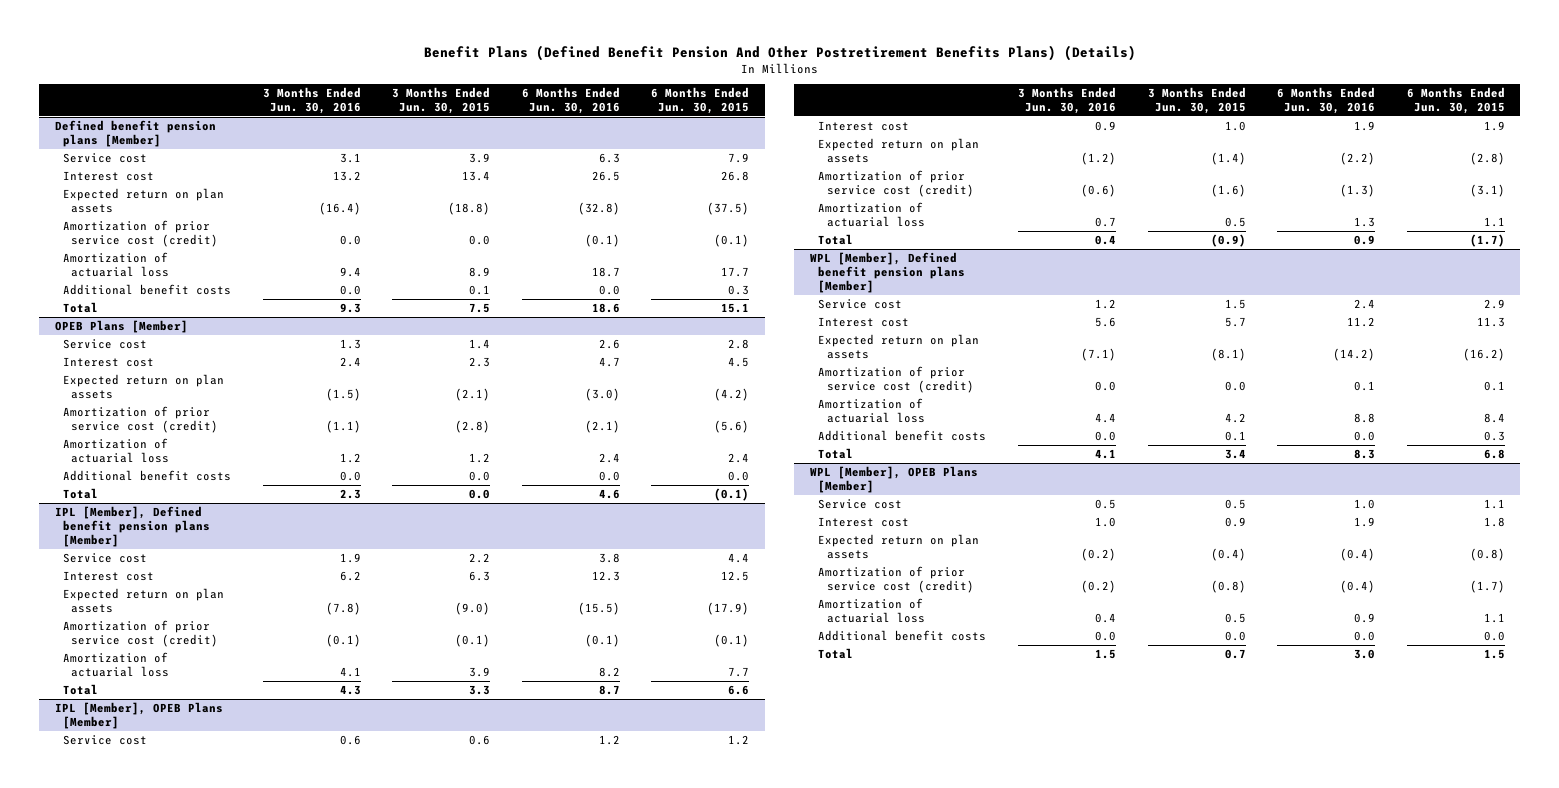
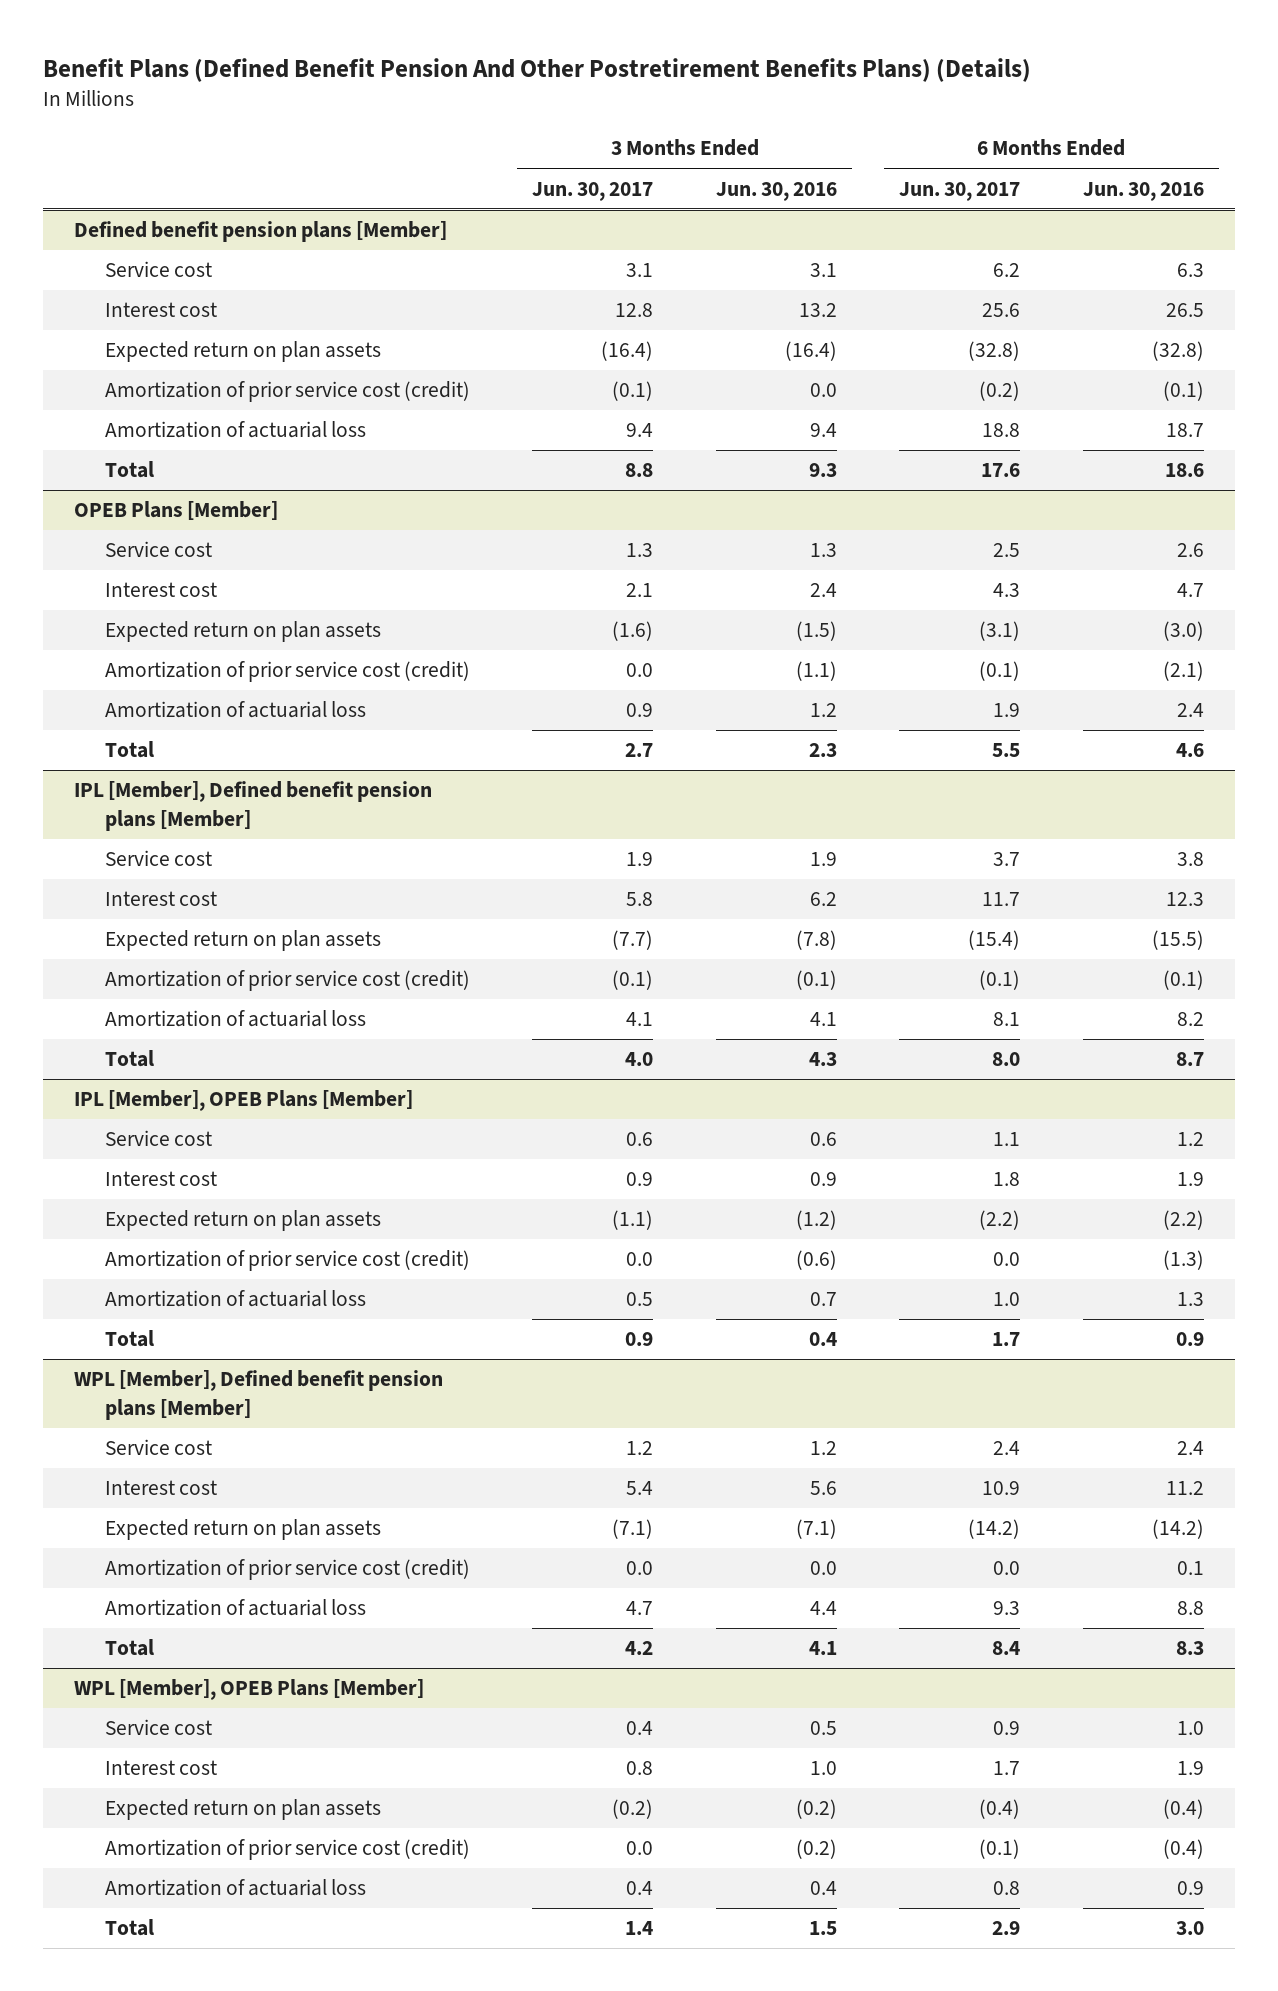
- | 3 Months Ended Jun. 30, 2016 | 3 Months Ended Jun. 30, 2015 | 6 Months Ended Jun. 30, 2016 | 6 Months Ended Jun. 30, 2015
+ | 3 Months Ended Jun. 30, 2017 | 3 Months Ended Jun. 30, 2016 | 6 Months Ended Jun. 30, 2017 | 6 Months Ended Jun. 30, 2016
@ Defined benefit pension plans [Member]
- Additional benefit costs | 0.0 | 0.1 | 0.0 | 0.3
@ OPEB Plans [Member]
- Additional benefit costs | 0.0 | 0.0 | 0.0 | 0.0
@ WPL [Member], Defined benefit pension plans [Member]
- Additional benefit costs | 0.0 | 0.1 | 0.0 | 0.3
@ WPL [Member], OPEB Plans [Member]
- Additional benefit costs | 0.0 | 0.0 | 0.0 | 0.0

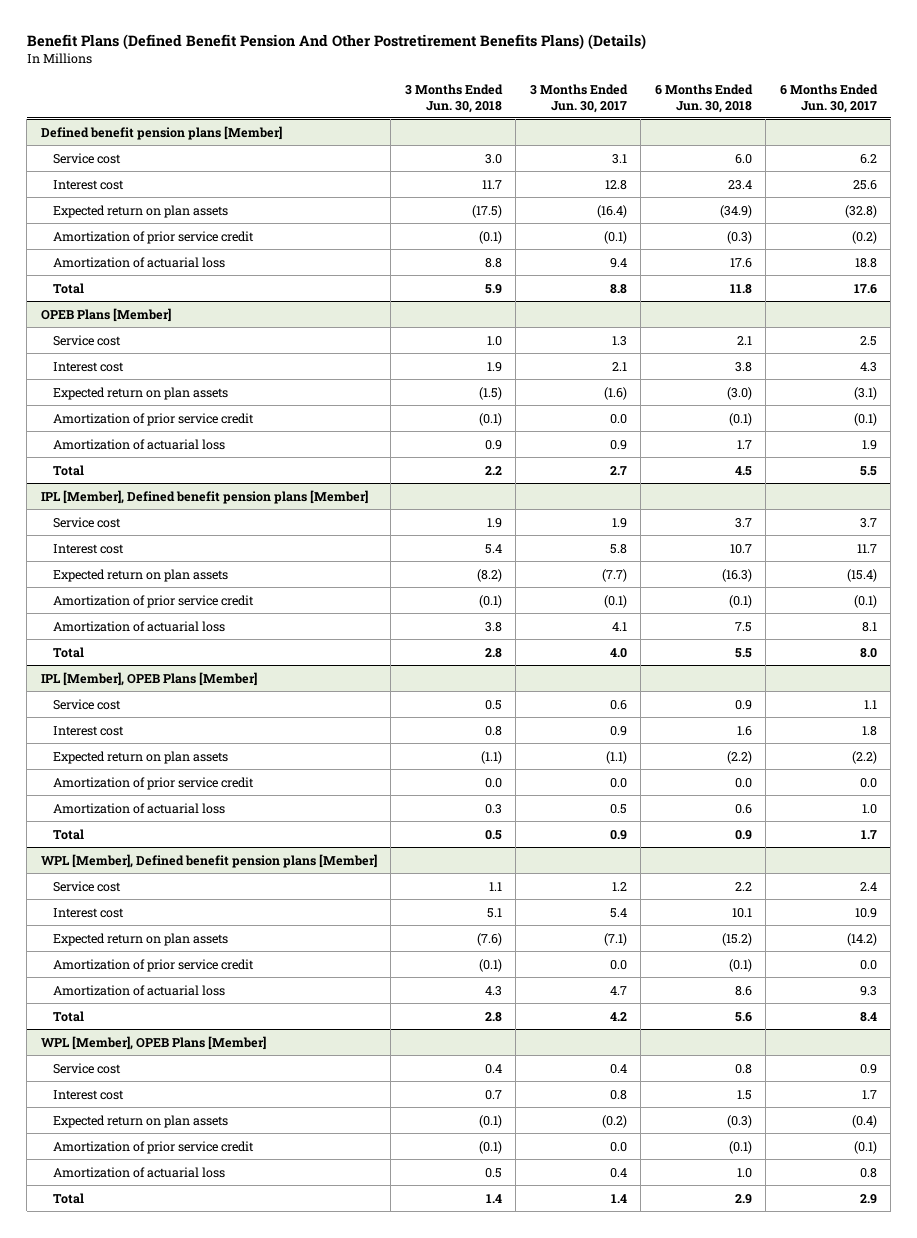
- | 3 Months Ended Jun. 30, 2017 | 3 Months Ended Jun. 30, 2016 | 6 Months Ended Jun. 30, 2017 | 6 Months Ended Jun. 30, 2016
+ | 3 Months Ended Jun. 30, 2018 | 3 Months Ended Jun. 30, 2017 | 6 Months Ended Jun. 30, 2018 | 6 Months Ended Jun. 30, 2017
@ Defined benefit pension plans [Member]
- Amortization of prior service cost (credit) | (0.1) | 0.0 | (0.2) | (0.1)
+ Amortization of prior service credit | (0.1) | (0.1) | (0.3) | (0.2)
@ OPEB Plans [Member]
- Amortization of prior service cost (credit) | 0.0 | (1.1) | (0.1) | (2.1)
+ Amortization of prior service credit | (0.1) | 0.0 | (0.1) | (0.1)
@ IPL [Member], Defined benefit pension plans [Member]
- Amortization of prior service cost (credit) | (0.1) | (0.1) | (0.1) | (0.1)
+ Amortization of prior service credit | (0.1) | (0.1) | (0.1) | (0.1)
@ IPL [Member], OPEB Plans [Member]
- Amortization of prior service cost (credit) | 0.0 | (0.6) | 0.0 | (1.3)
+ Amortization of prior service credit | 0.0 | 0.0 | 0.0 | 0.0
@ WPL [Member], Defined benefit pension plans [Member]
- Amortization of prior service cost (credit) | 0.0 | 0.0 | 0.0 | 0.1
+ Amortization of prior service credit | (0.1) | 0.0 | (0.1) | 0.0
@ WPL [Member], OPEB Plans [Member]
- Amortization of prior service cost (credit) | 0.0 | (0.2) | (0.1) | (0.4)
+ Amortization of prior service credit | (0.1) | 0.0 | (0.1) | (0.1)

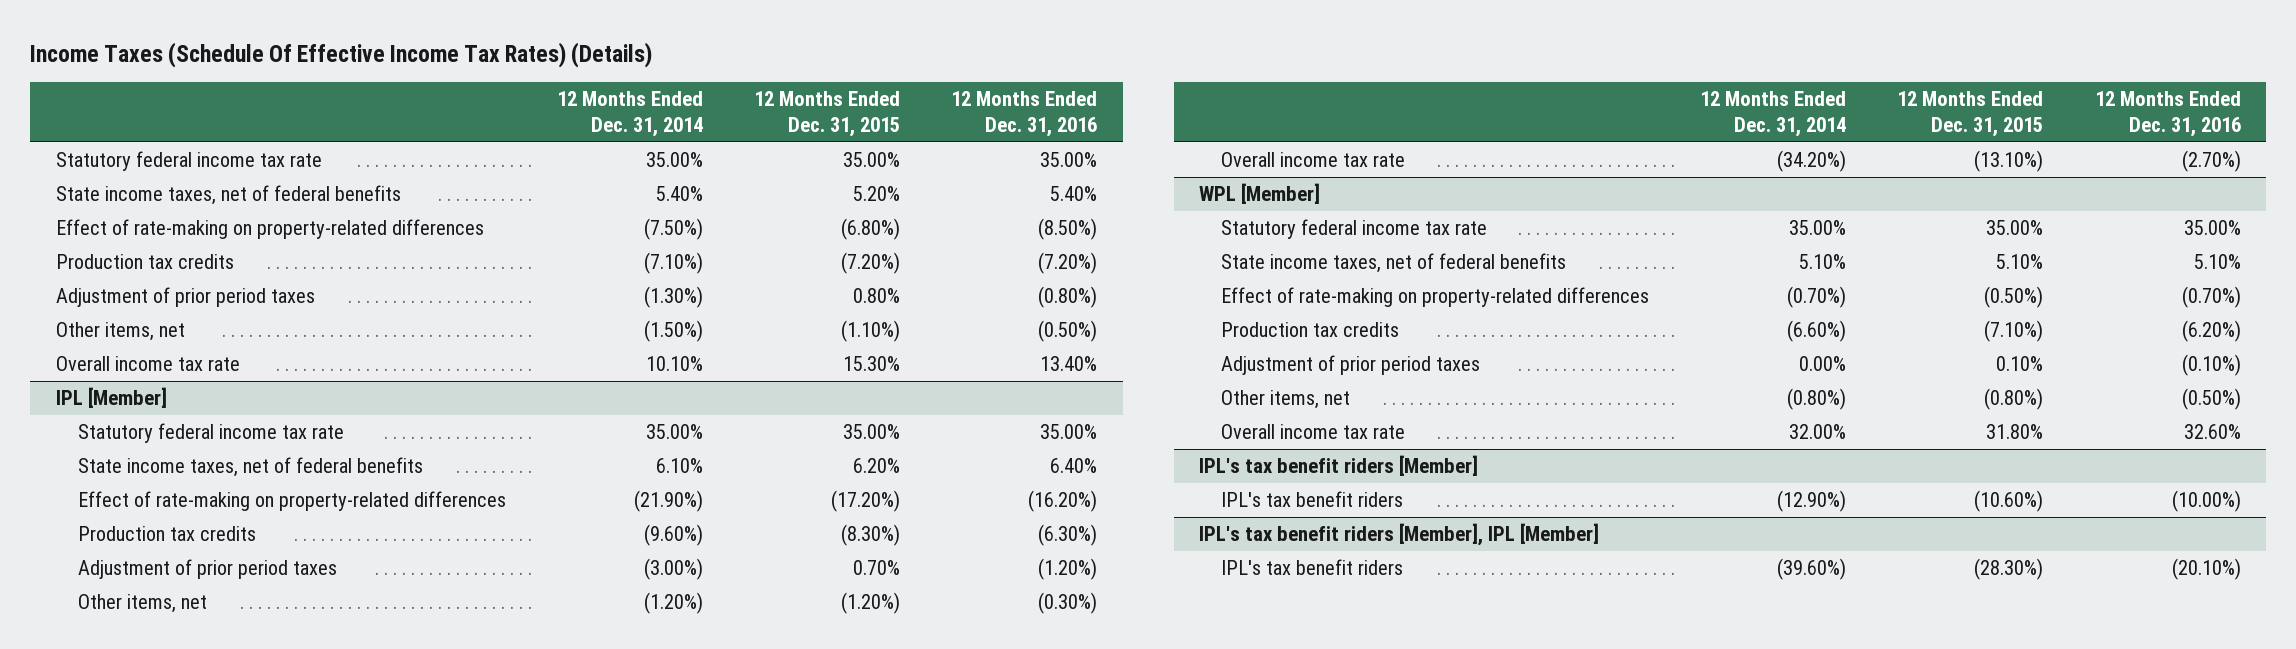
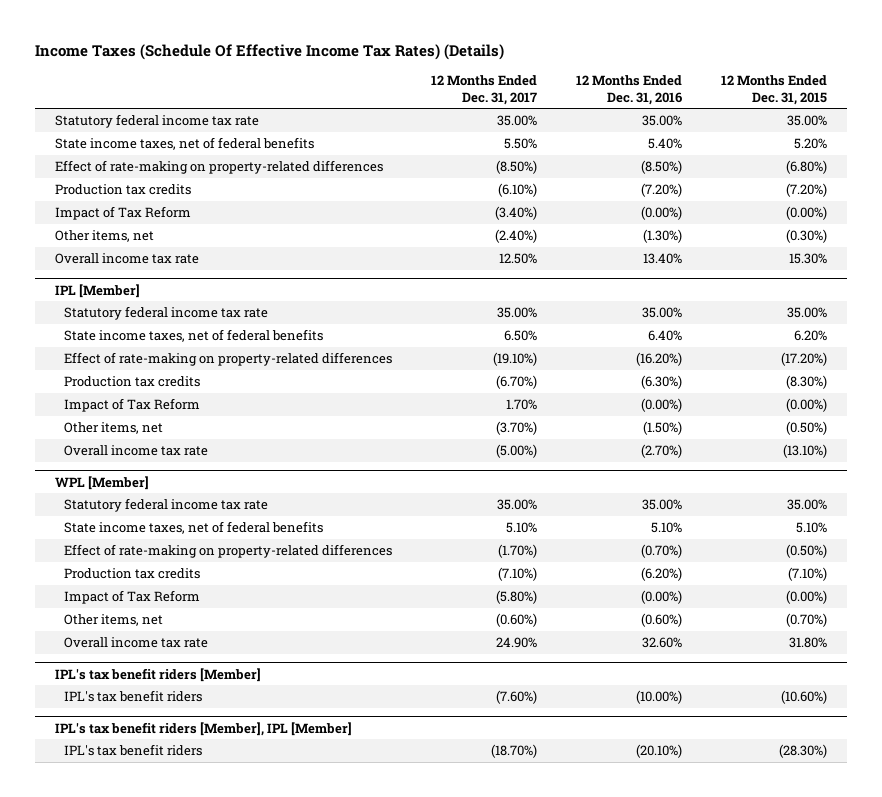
- | 12 Months Ended Dec. 31, 2014 | 12 Months Ended Dec. 31, 2015 | 12 Months Ended Dec. 31, 2016
+ | 12 Months Ended Dec. 31, 2017 | 12 Months Ended Dec. 31, 2016 | 12 Months Ended Dec. 31, 2015
- Adjustment of prior period taxes | (1.30%) | 0.80% | (0.80%)
- Other items, net | (1.50%) | (1.10%) | (0.50%)
+ Impact of Tax Reform | (3.40%) | (0.00%) | (0.00%)
+ Other items, net | (2.40%) | (1.30%) | (0.30%)
@ IPL [Member]
- Adjustment of prior period taxes | (3.00%) | 0.70% | (1.20%)
- Other items, net | (1.20%) | (1.20%) | (0.30%)
+ Impact of Tax Reform | 1.70% | (0.00%) | (0.00%)
+ Other items, net | (3.70%) | (1.50%) | (0.50%)
@ WPL [Member]
- Adjustment of prior period taxes | 0.00% | 0.10% | (0.10%)
- Other items, net | (0.80%) | (0.80%) | (0.50%)
+ Impact of Tax Reform | (5.80%) | (0.00%) | (0.00%)
+ Other items, net | (0.60%) | (0.60%) | (0.70%)

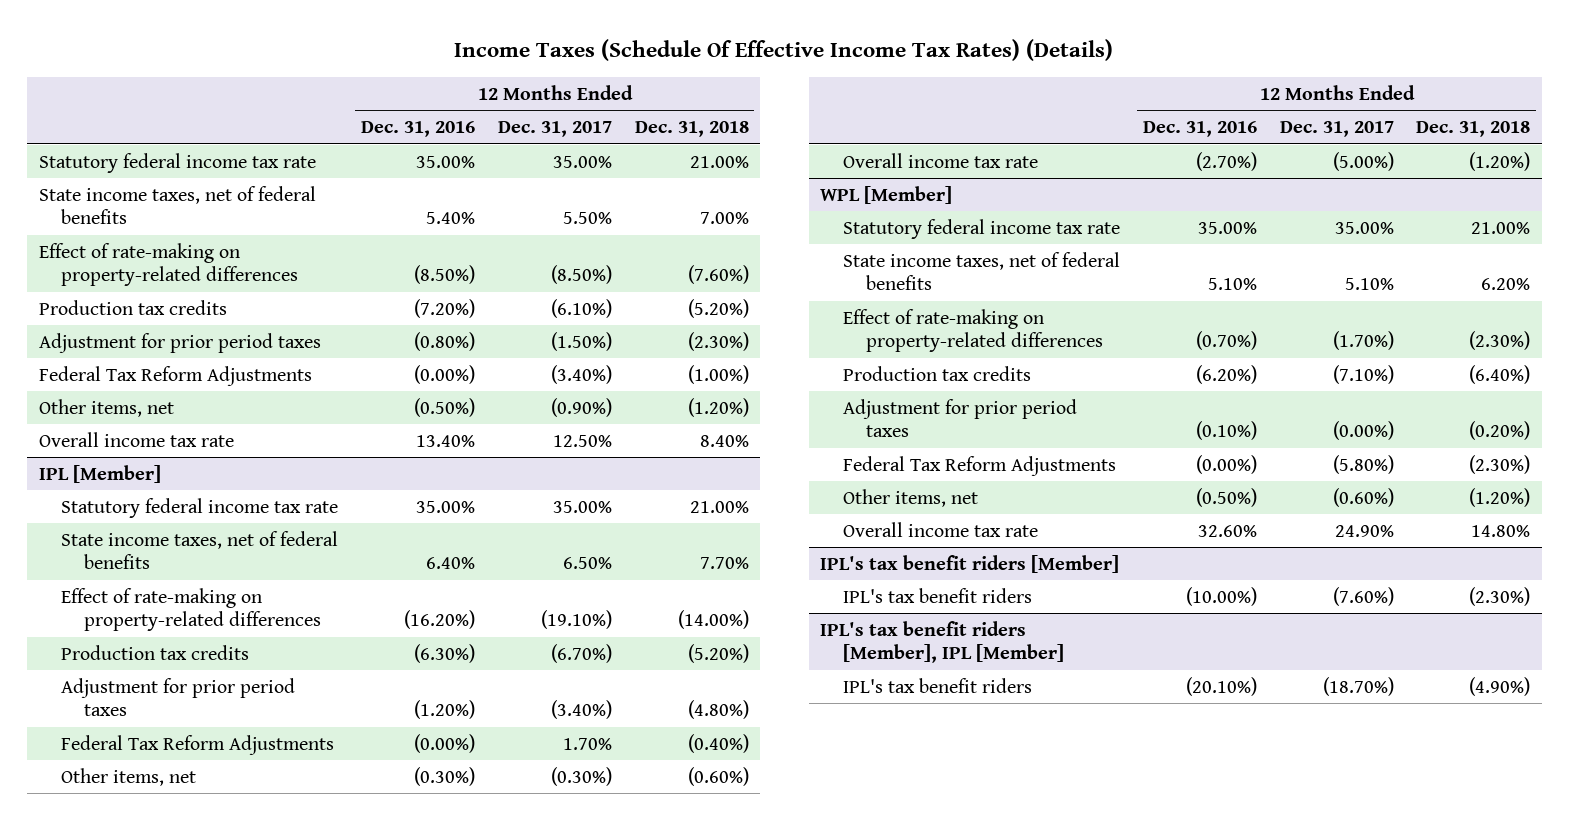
- | 12 Months Ended Dec. 31, 2017 | 12 Months Ended Dec. 31, 2016 | 12 Months Ended Dec. 31, 2015
+ | 12 Months Ended Dec. 31, 2016 | 12 Months Ended Dec. 31, 2017 | 12 Months Ended Dec. 31, 2018
- Impact of Tax Reform | (3.40%) | (0.00%) | (0.00%)
- Other items, net | (2.40%) | (1.30%) | (0.30%)
+ Adjustment for prior period taxes | (0.80%) | (1.50%) | (2.30%)
+ Federal Tax Reform Adjustments | (0.00%) | (3.40%) | (1.00%)
+ Other items, net | (0.50%) | (0.90%) | (1.20%)
@ IPL [Member]
- Impact of Tax Reform | 1.70% | (0.00%) | (0.00%)
- Other items, net | (3.70%) | (1.50%) | (0.50%)
+ Adjustment for prior period taxes | (1.20%) | (3.40%) | (4.80%)
+ Federal Tax Reform Adjustments | (0.00%) | 1.70% | (0.40%)
+ Other items, net | (0.30%) | (0.30%) | (0.60%)
@ WPL [Member]
- Impact of Tax Reform | (5.80%) | (0.00%) | (0.00%)
- Other items, net | (0.60%) | (0.60%) | (0.70%)
+ Adjustment for prior period taxes | (0.10%) | (0.00%) | (0.20%)
+ Federal Tax Reform Adjustments | (0.00%) | (5.80%) | (2.30%)
+ Other items, net | (0.50%) | (0.60%) | (1.20%)

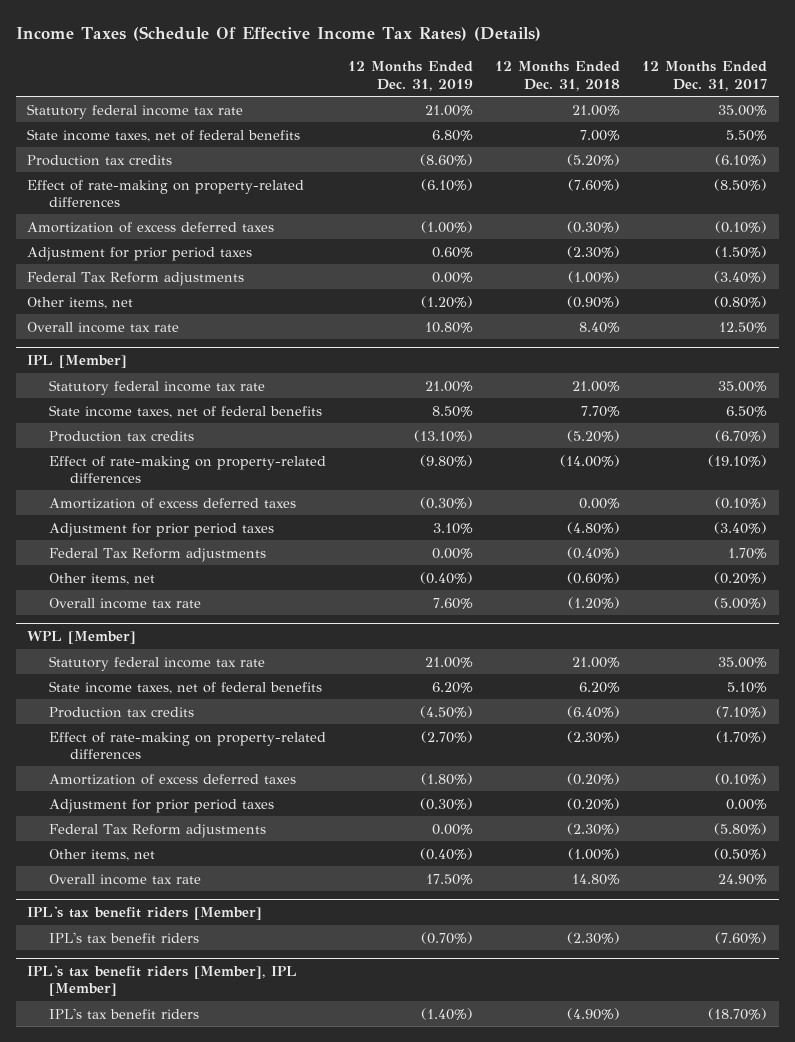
- | 12 Months Ended Dec. 31, 2016 | 12 Months Ended Dec. 31, 2017 | 12 Months Ended Dec. 31, 2018
+ | 12 Months Ended Dec. 31, 2019 | 12 Months Ended Dec. 31, 2018 | 12 Months Ended Dec. 31, 2017
moved down: Effect of rate-making on property-related differences | (6.10%) | (7.60%) | (8.50%)
+ Amortization of excess deferred taxes | (1.00%) | (0.30%) | (0.10%)
- Federal Tax Reform Adjustments | (0.00%) | (3.40%) | (1.00%)
- Other items, net | (0.50%) | (0.90%) | (1.20%)
+ Federal Tax Reform adjustments | 0.00% | (1.00%) | (3.40%)
+ Other items, net | (1.20%) | (0.90%) | (0.80%)
@ IPL [Member]
moved down: Effect of rate-making on property-related differences | (9.80%) | (14.00%) | (19.10%)
+ Amortization of excess deferred taxes | (0.30%) | 0.00% | (0.10%)
- Federal Tax Reform Adjustments | (0.00%) | 1.70% | (0.40%)
- Other items, net | (0.30%) | (0.30%) | (0.60%)
+ Federal Tax Reform adjustments | 0.00% | (0.40%) | 1.70%
+ Other items, net | (0.40%) | (0.60%) | (0.20%)
@ WPL [Member]
- Adjustment for prior period taxes | (0.10%) | (0.00%) | (0.20%)
- Federal Tax Reform Adjustments | (0.00%) | (5.80%) | (2.30%)
- Other items, net | (0.50%) | (0.60%) | (1.20%)
moved down: Effect of rate-making on property-related differences | (2.70%) | (2.30%) | (1.70%)
+ Amortization of excess deferred taxes | (1.80%) | (0.20%) | (0.10%)
+ Adjustment for prior period taxes | (0.30%) | (0.20%) | 0.00%
+ Federal Tax Reform adjustments | 0.00% | (2.30%) | (5.80%)
+ Other items, net | (0.40%) | (1.00%) | (0.50%)

